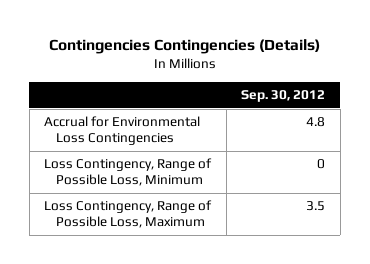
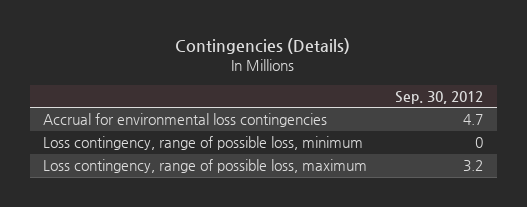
- Contingencies Contingencies (Details)
+ Contingencies (Details)
- Accrual for Environmental Loss Contingencies | 4.8
- Loss Contingency, Range of Possible Loss, Minimum | 0
- Loss Contingency, Range of Possible Loss, Maximum | 3.5
+ Accrual for environmental loss contingencies | 4.7
+ Loss contingency, range of possible loss, minimum | 0
+ Loss contingency, range of possible loss, maximum | 3.2

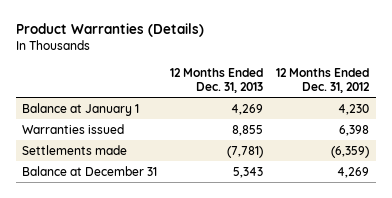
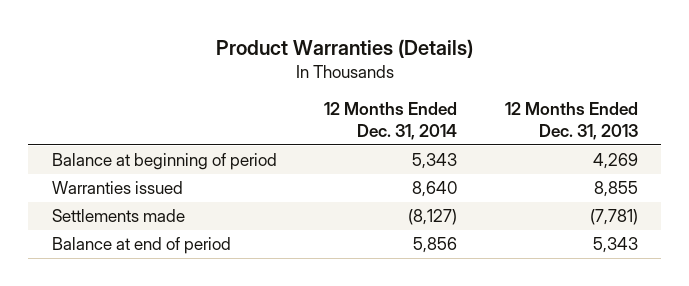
- | 12 Months Ended Dec. 31, 2013 | 12 Months Ended Dec. 31, 2012
+ | 12 Months Ended Dec. 31, 2014 | 12 Months Ended Dec. 31, 2013
- Balance at January 1 | 4,269 | 4,230
+ Balance at beginning of period | 5,343 | 4,269
- Balance at December 31 | 5,343 | 4,269
+ Balance at end of period | 5,856 | 5,343

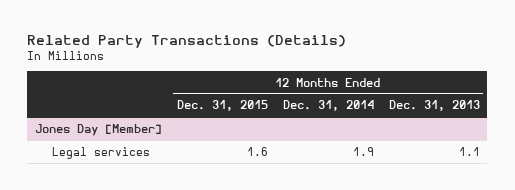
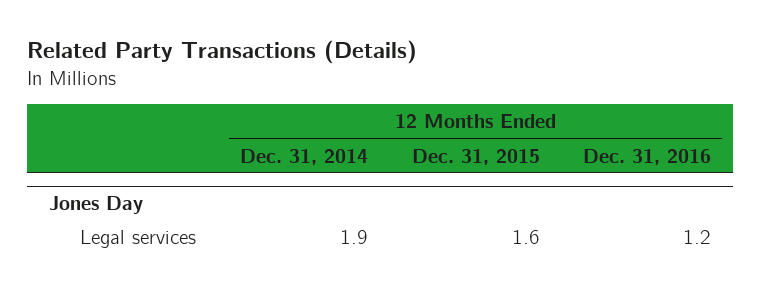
- | 12 Months Ended Dec. 31, 2015 | 12 Months Ended Dec. 31, 2014 | 12 Months Ended Dec. 31, 2013
+ | 12 Months Ended Dec. 31, 2014 | 12 Months Ended Dec. 31, 2015 | 12 Months Ended Dec. 31, 2016
- Jones Day [Member]
+ Jones Day

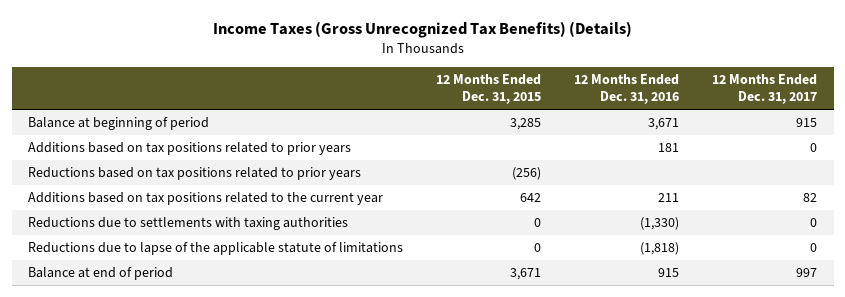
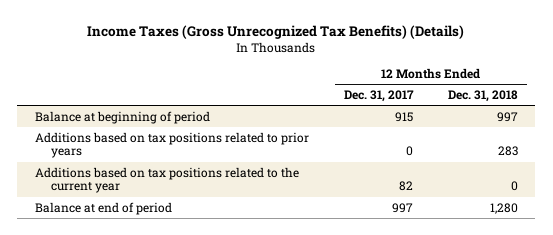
- | 12 Months Ended Dec. 31, 2015 | 12 Months Ended Dec. 31, 2016 | 12 Months Ended Dec. 31, 2017
+ | 12 Months Ended Dec. 31, 2017 | 12 Months Ended Dec. 31, 2018
- Reductions based on tax positions related to prior years | (256) | |
- Reductions due to settlements with taxing authorities | 0 | (1,330) | 0
- Reductions due to lapse of the applicable statute of limitations | 0 | (1,818) | 0

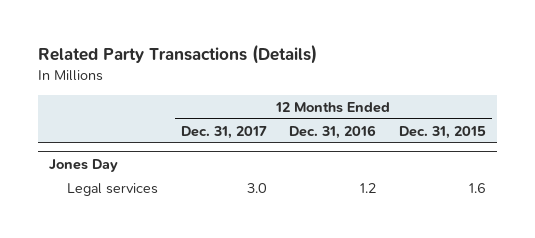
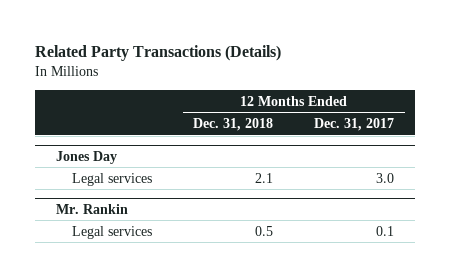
- | 12 Months Ended Dec. 31, 2017 | 12 Months Ended Dec. 31, 2016 | 12 Months Ended Dec. 31, 2015
+ | 12 Months Ended Dec. 31, 2018 | 12 Months Ended Dec. 31, 2017
+ Mr. Rankin
+ Legal services | 0.5 | 0.1

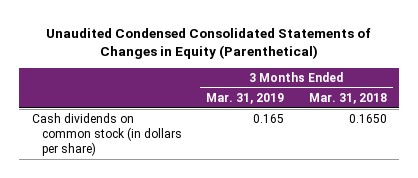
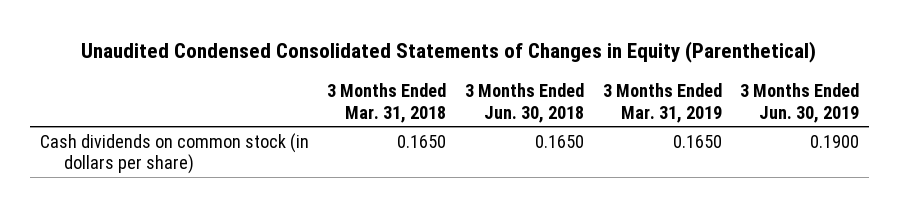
- | 3 Months Ended Mar. 31, 2019 | 3 Months Ended Mar. 31, 2018
+ | 3 Months Ended Mar. 31, 2018 | 3 Months Ended Jun. 30, 2018 | 3 Months Ended Mar. 31, 2019 | 3 Months Ended Jun. 30, 2019
- Cash dividends on common stock (in dollars per share) | 0.165 | 0.1650
+ Cash dividends on common stock (in dollars per share) | 0.1650 | 0.1650 | 0.1650 | 0.1900

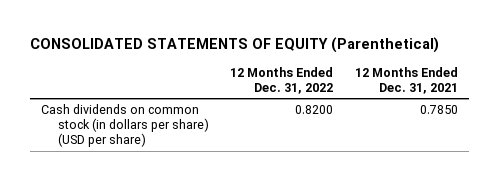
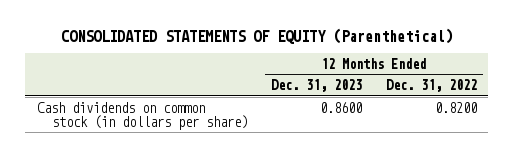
- | 12 Months Ended Dec. 31, 2022 | 12 Months Ended Dec. 31, 2021
+ | 12 Months Ended Dec. 31, 2023 | 12 Months Ended Dec. 31, 2022
- Cash dividends on common stock (in dollars per share) (USD per share) | 0.8200 | 0.7850
+ Cash dividends on common stock (in dollars per share) | 0.8600 | 0.8200

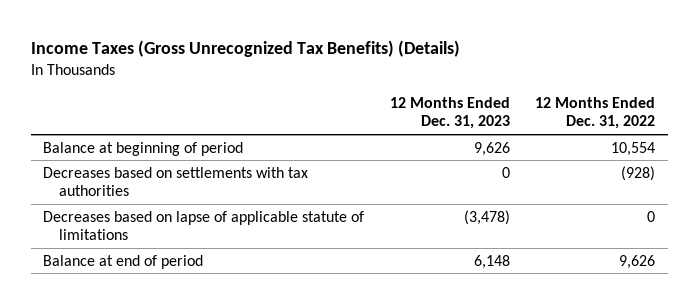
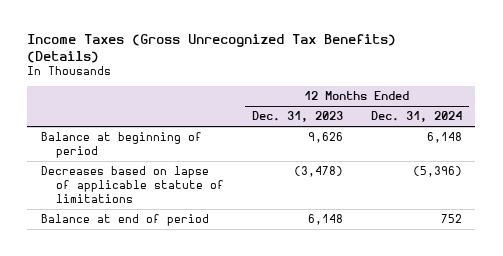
- | 12 Months Ended Dec. 31, 2023 | 12 Months Ended Dec. 31, 2022
+ | 12 Months Ended Dec. 31, 2023 | 12 Months Ended Dec. 31, 2024
- Decreases based on settlements with tax authorities | 0 | (928)

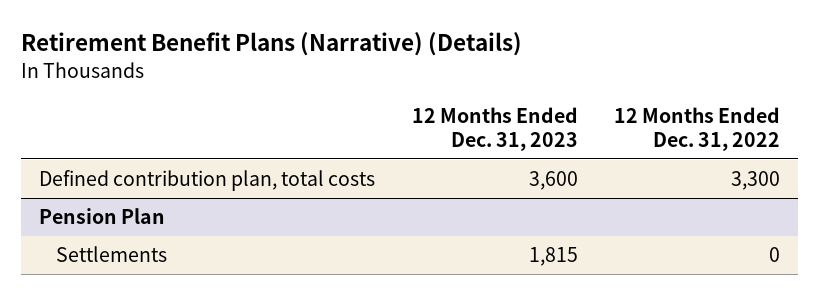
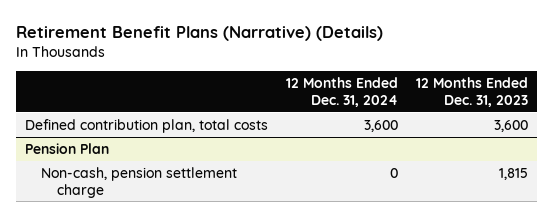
- | 12 Months Ended Dec. 31, 2023 | 12 Months Ended Dec. 31, 2022
+ | 12 Months Ended Dec. 31, 2024 | 12 Months Ended Dec. 31, 2023
@ Pension Plan
- Settlements | 1,815 | 0
+ Non-cash, pension settlement charge | 0 | 1,815

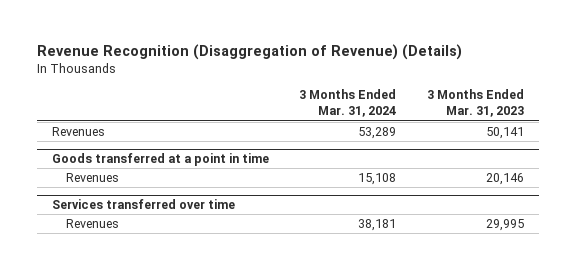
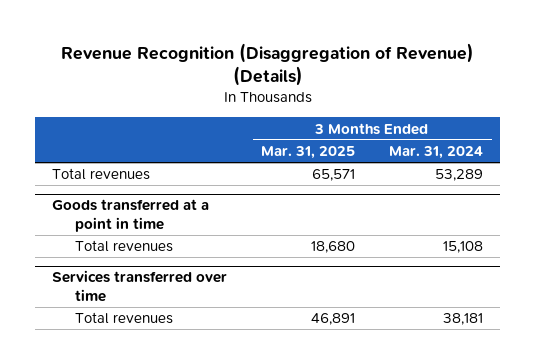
- | 3 Months Ended Mar. 31, 2024 | 3 Months Ended Mar. 31, 2023
+ | 3 Months Ended Mar. 31, 2025 | 3 Months Ended Mar. 31, 2024
- Revenues | 53,289 | 50,141
+ Total revenues | 65,571 | 53,289
@ Goods transferred at a point in time
- Revenues | 15,108 | 20,146
+ Total revenues | 18,680 | 15,108
@ Services transferred over time
- Revenues | 38,181 | 29,995
+ Total revenues | 46,891 | 38,181

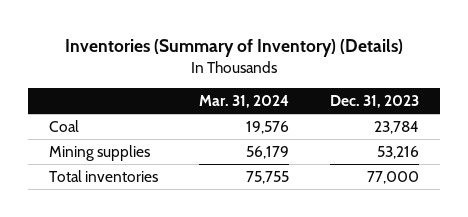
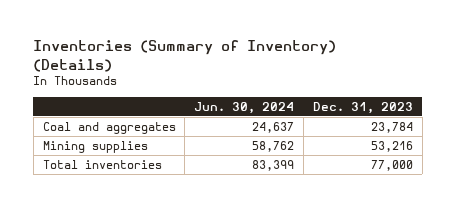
- | Mar. 31, 2024 | Dec. 31, 2023
+ | Jun. 30, 2024 | Dec. 31, 2023
- Coal | 19,576 | 23,784
+ Coal and aggregates | 24,637 | 23,784

